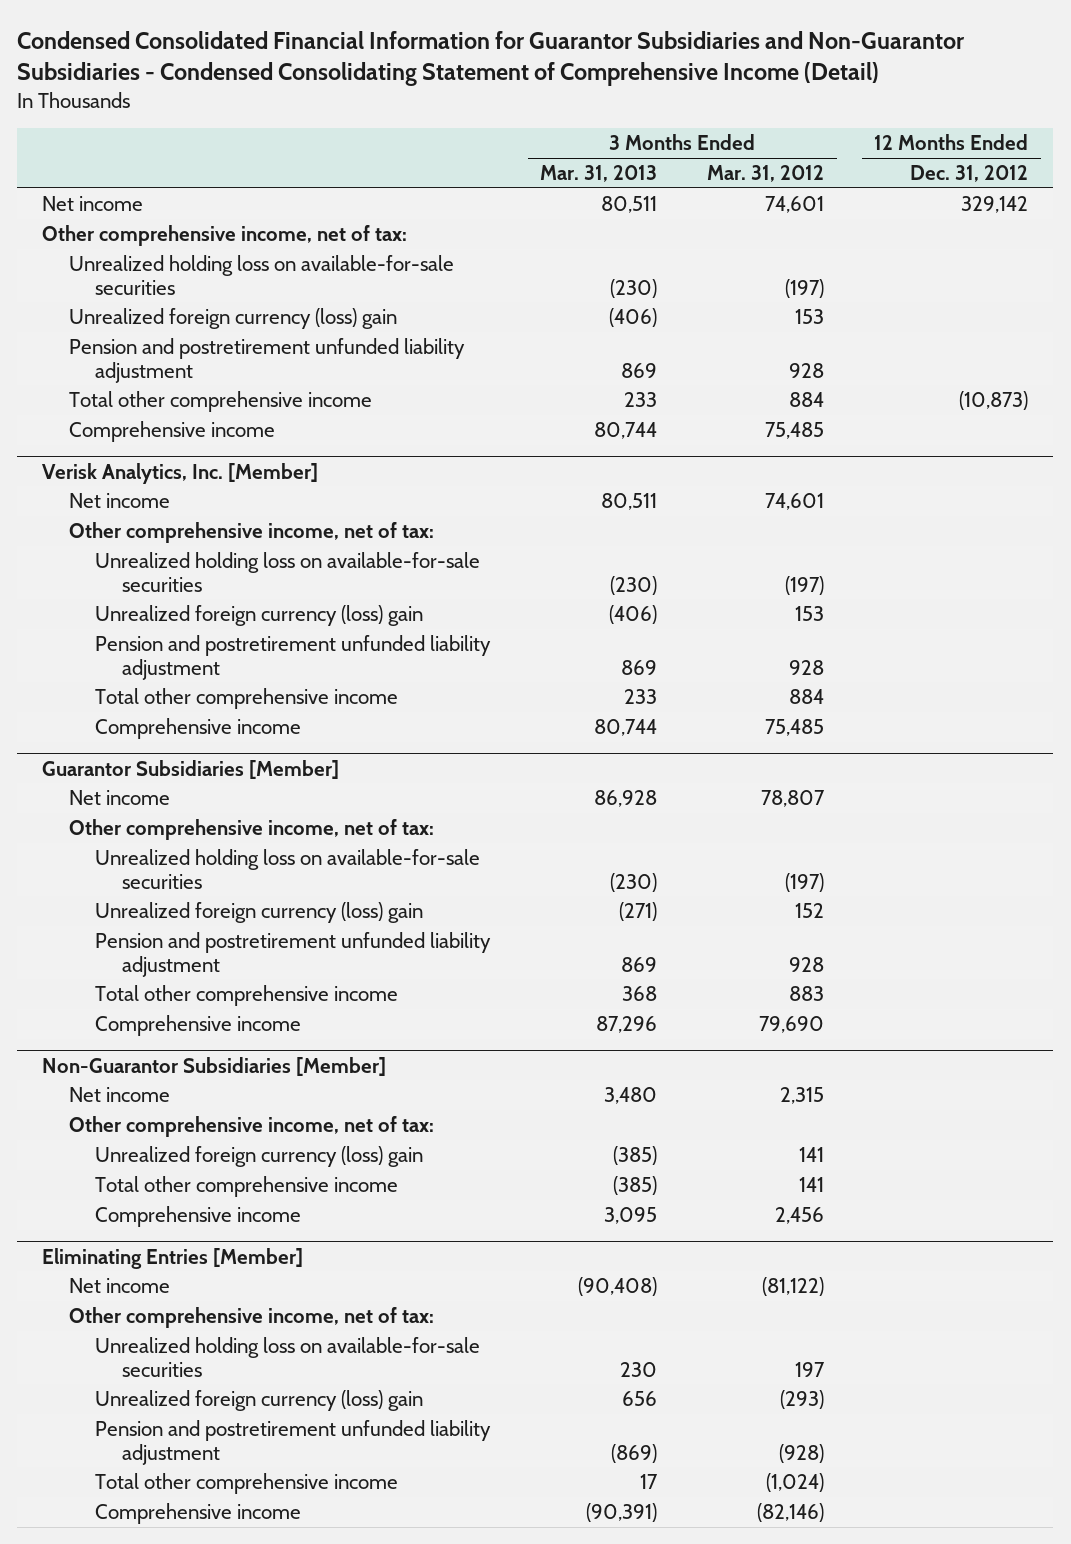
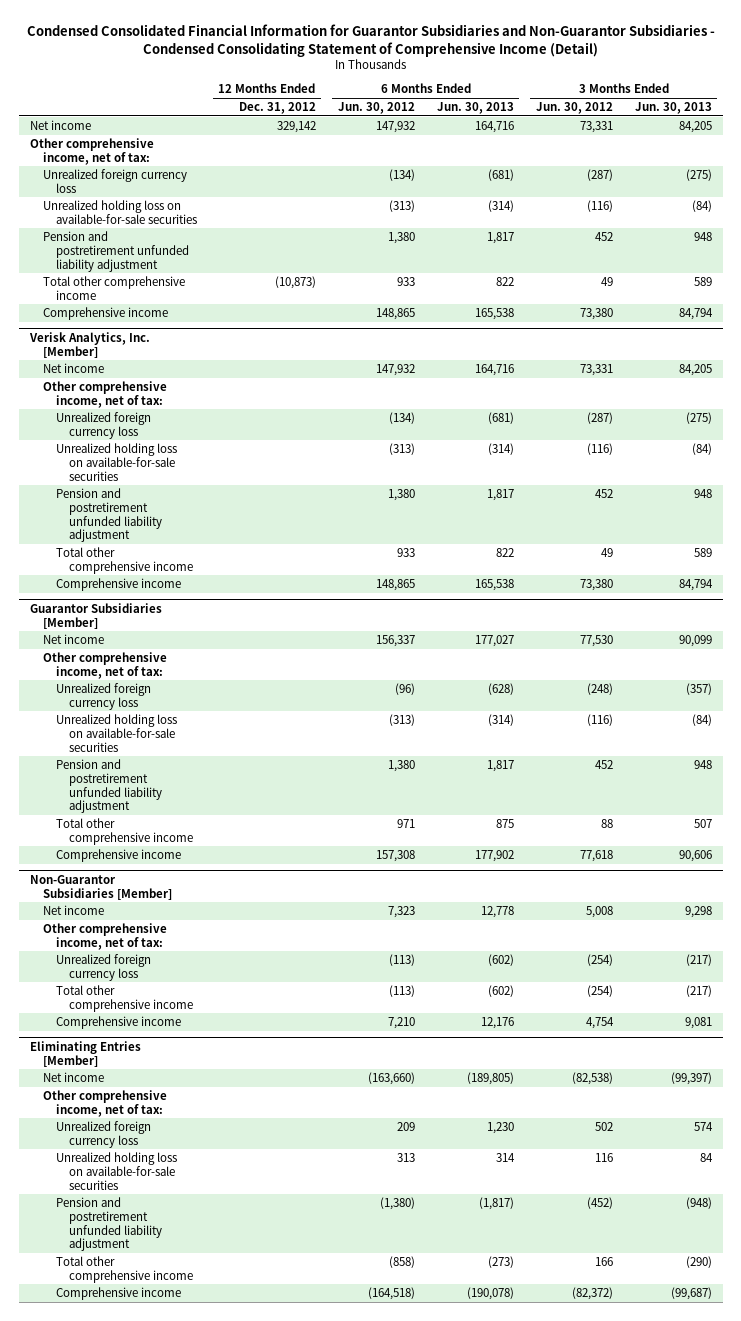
- | 3 Months Ended Mar. 31, 2013 | 3 Months Ended Mar. 31, 2012 | 12 Months Ended Dec. 31, 2012
+ | 12 Months Ended Dec. 31, 2012 | 6 Months Ended Jun. 30, 2012 | 6 Months Ended Jun. 30, 2013 | 3 Months Ended Jun. 30, 2012 | 3 Months Ended Jun. 30, 2013
+ Unrealized foreign currency loss | | (134) | (681) | (287) | (275)
- Unrealized foreign currency (loss) gain | (406) | 153 |
@ Verisk Analytics, Inc. [Member]
+ Unrealized foreign currency loss | | (134) | (681) | (287) | (275)
- Unrealized foreign currency (loss) gain | (406) | 153 |
@ Guarantor Subsidiaries [Member]
+ Unrealized foreign currency loss | | (96) | (628) | (248) | (357)
- Unrealized foreign currency (loss) gain | (271) | 152 |
@ Non-Guarantor Subsidiaries [Member]
- Unrealized foreign currency (loss) gain | (385) | 141 |
+ Unrealized foreign currency loss | | (113) | (602) | (254) | (217)
@ Eliminating Entries [Member]
+ Unrealized foreign currency loss | | 209 | 1,230 | 502 | 574
- Unrealized foreign currency (loss) gain | 656 | (293) |

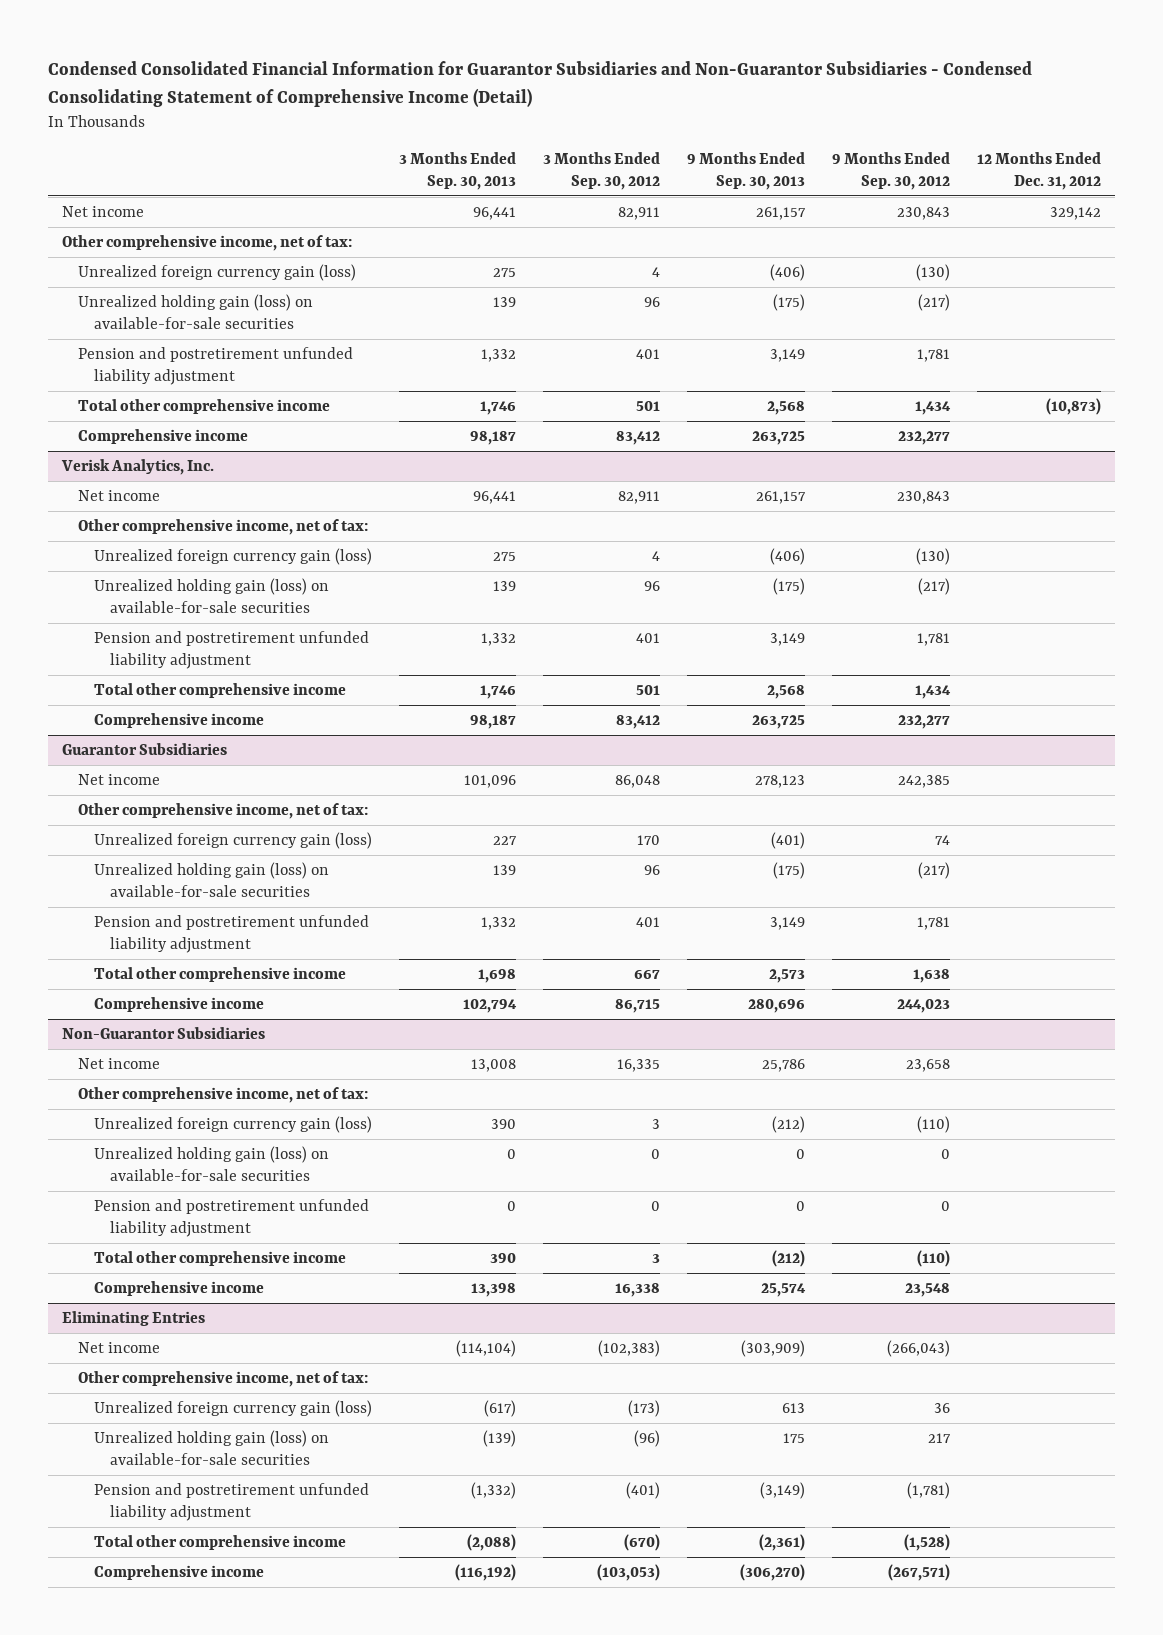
- | 12 Months Ended Dec. 31, 2012 | 6 Months Ended Jun. 30, 2012 | 6 Months Ended Jun. 30, 2013 | 3 Months Ended Jun. 30, 2012 | 3 Months Ended Jun. 30, 2013
+ | 3 Months Ended Sep. 30, 2013 | 3 Months Ended Sep. 30, 2012 | 9 Months Ended Sep. 30, 2013 | 9 Months Ended Sep. 30, 2012 | 12 Months Ended Dec. 31, 2012
- Unrealized foreign currency loss | | (134) | (681) | (287) | (275)
- Unrealized holding loss on available-for-sale securities | | (313) | (314) | (116) | (84)
+ Unrealized foreign currency gain (loss) | 275 | 4 | (406) | (130) |
+ Unrealized holding gain (loss) on available-for-sale securities | 139 | 96 | (175) | (217) |
- Verisk Analytics, Inc. [Member]
+ Verisk Analytics, Inc.
- Unrealized foreign currency loss | | (134) | (681) | (287) | (275)
- Unrealized holding loss on available-for-sale securities | | (313) | (314) | (116) | (84)
+ Unrealized foreign currency gain (loss) | 275 | 4 | (406) | (130) |
+ Unrealized holding gain (loss) on available-for-sale securities | 139 | 96 | (175) | (217) |
- Guarantor Subsidiaries [Member]
+ Guarantor Subsidiaries
- Unrealized foreign currency loss | | (96) | (628) | (248) | (357)
- Unrealized holding loss on available-for-sale securities | | (313) | (314) | (116) | (84)
+ Unrealized foreign currency gain (loss) | 227 | 170 | (401) | 74 |
+ Unrealized holding gain (loss) on available-for-sale securities | 139 | 96 | (175) | (217) |
- Non-Guarantor Subsidiaries [Member]
+ Non-Guarantor Subsidiaries
- Unrealized foreign currency loss | | (113) | (602) | (254) | (217)
+ Unrealized foreign currency gain (loss) | 390 | 3 | (212) | (110) |
+ Unrealized holding gain (loss) on available-for-sale securities | 0 | 0 | 0 | 0 |
+ Pension and postretirement unfunded liability adjustment | 0 | 0 | 0 | 0 |
- Eliminating Entries [Member]
+ Eliminating Entries
- Unrealized foreign currency loss | | 209 | 1,230 | 502 | 574
- Unrealized holding loss on available-for-sale securities | | 313 | 314 | 116 | 84
+ Unrealized foreign currency gain (loss) | (617) | (173) | 613 | 36 |
+ Unrealized holding gain (loss) on available-for-sale securities | (139) | (96) | 175 | 217 |

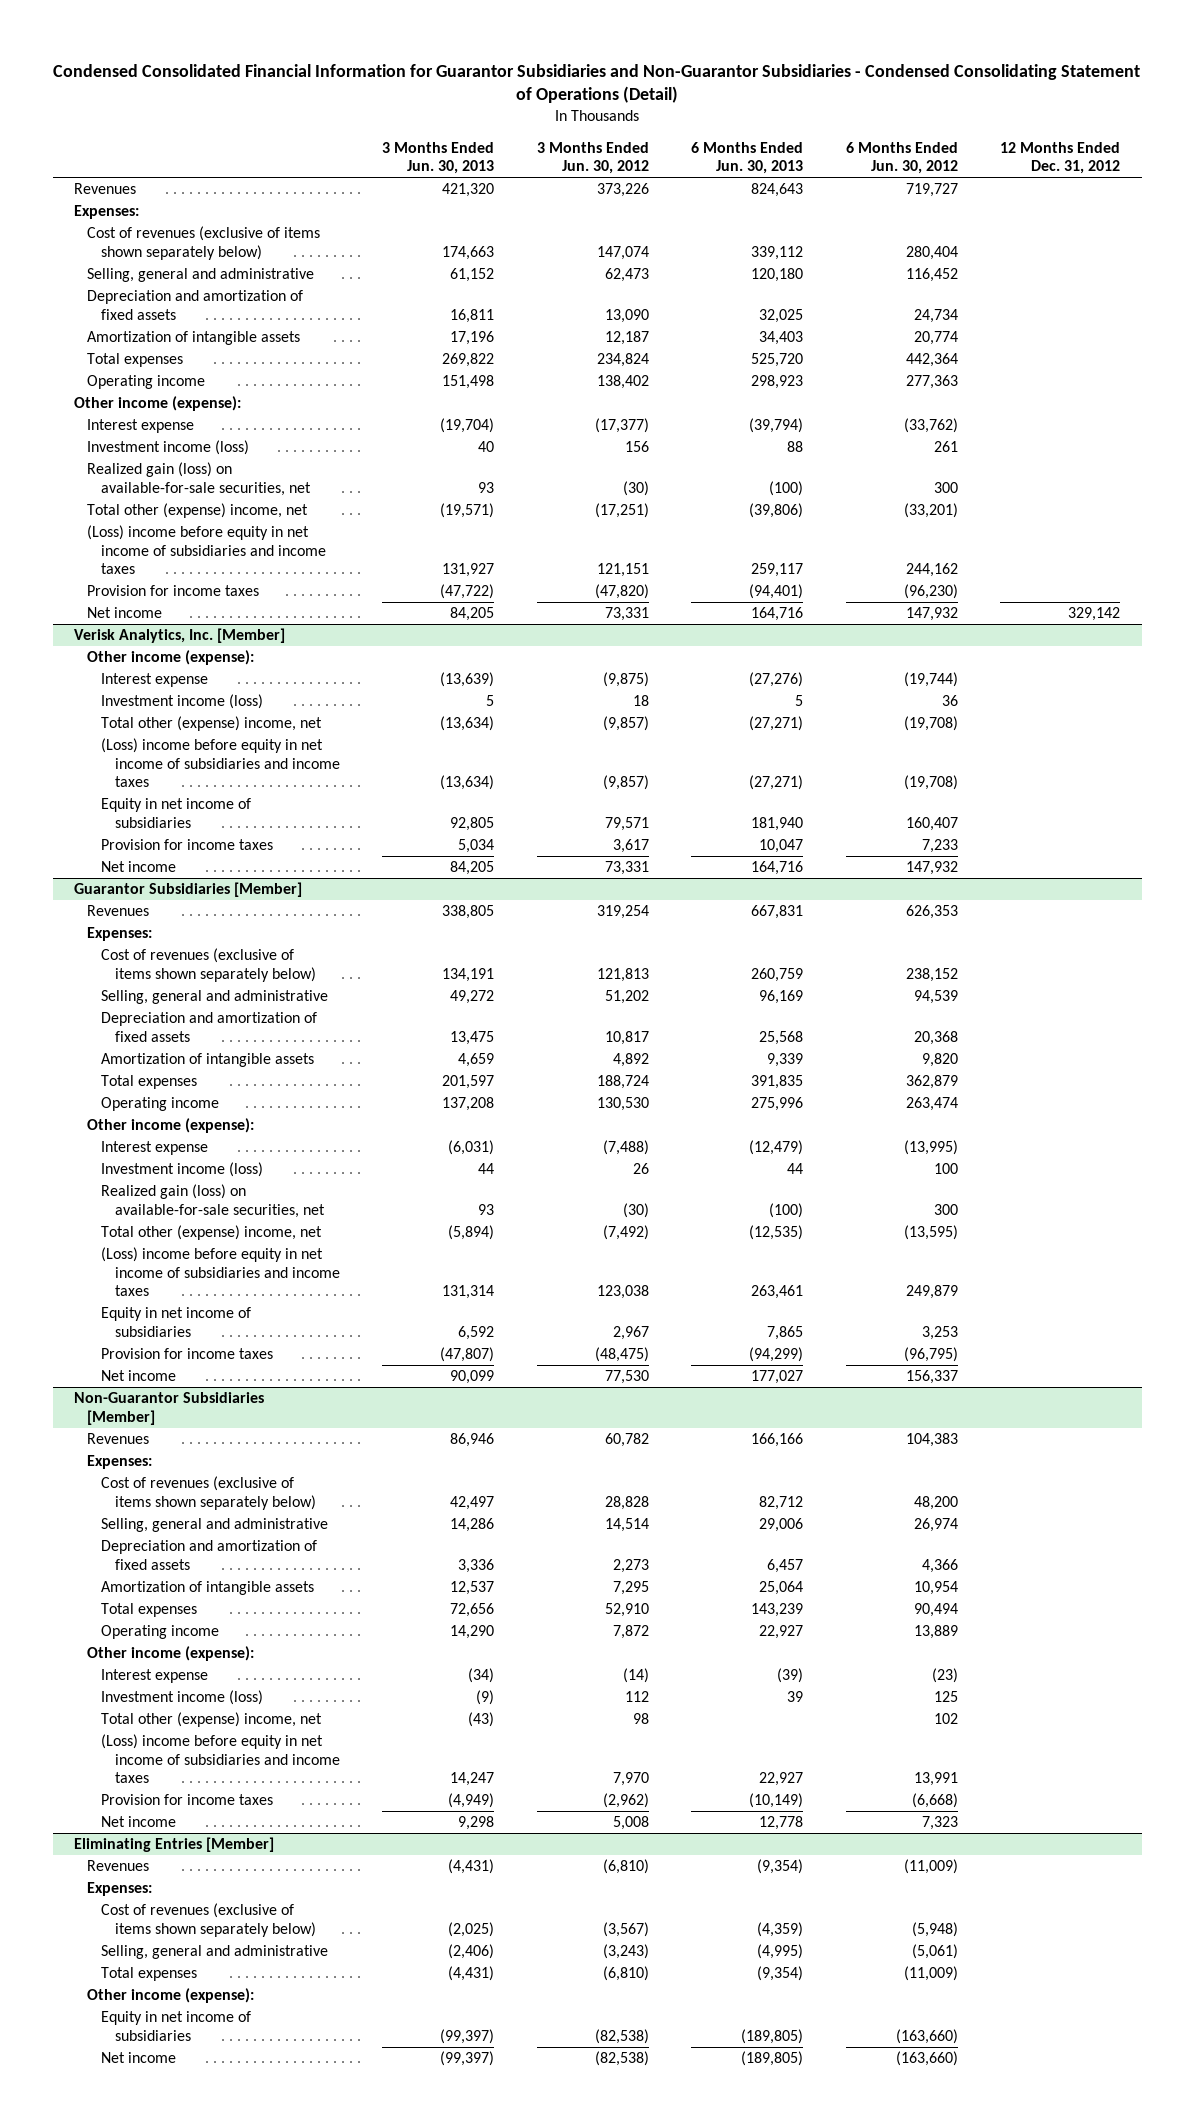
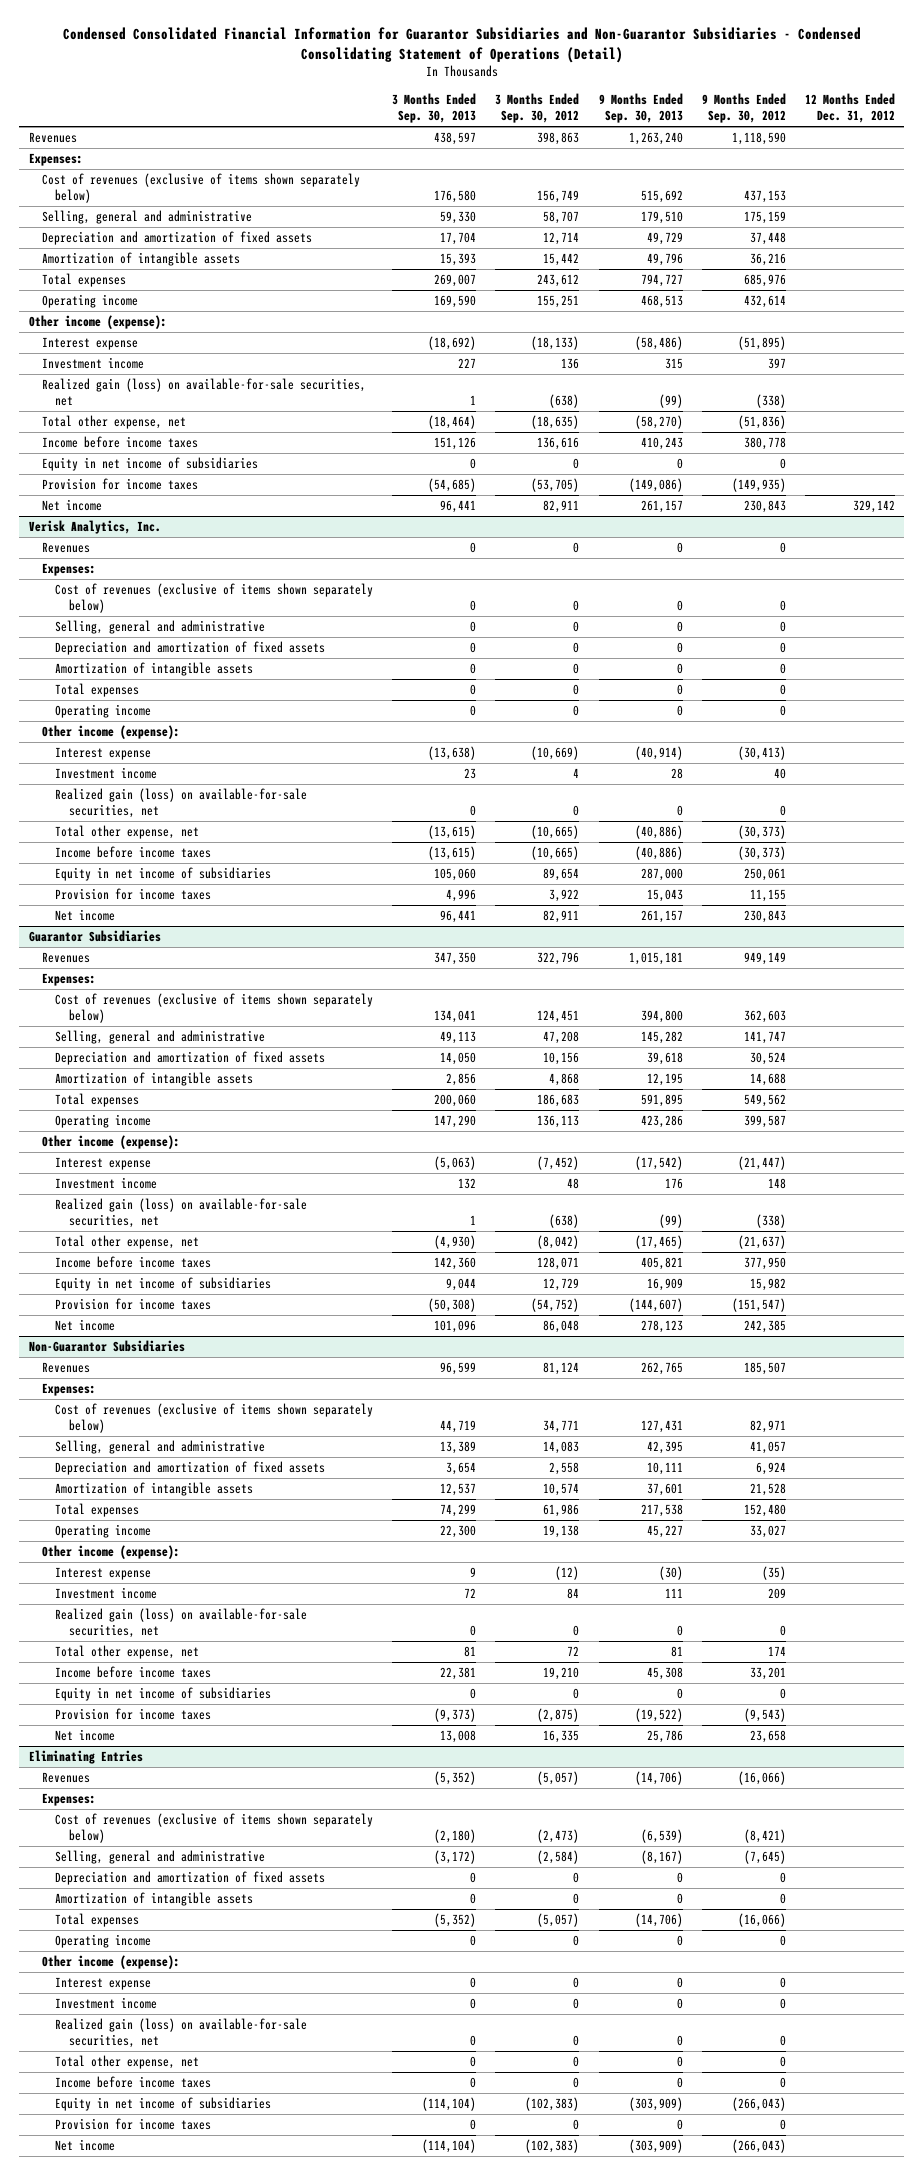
- | 3 Months Ended Jun. 30, 2013 | 3 Months Ended Jun. 30, 2012 | 6 Months Ended Jun. 30, 2013 | 6 Months Ended Jun. 30, 2012 | 12 Months Ended Dec. 31, 2012
+ | 3 Months Ended Sep. 30, 2013 | 3 Months Ended Sep. 30, 2012 | 9 Months Ended Sep. 30, 2013 | 9 Months Ended Sep. 30, 2012 | 12 Months Ended Dec. 31, 2012
- Investment income (loss) | 40 | 156 | 88 | 261 |
+ Investment income | 227 | 136 | 315 | 397 |
- Total other (expense) income, net | (19,571) | (17,251) | (39,806) | (33,201) |
- (Loss) income before equity in net income of subsidiaries and income taxes | 131,927 | 121,151 | 259,117 | 244,162 |
+ Total other expense, net | (18,464) | (18,635) | (58,270) | (51,836) |
+ Income before income taxes | 151,126 | 136,616 | 410,243 | 380,778 |
+ Equity in net income of subsidiaries | 0 | 0 | 0 | 0 |
- Verisk Analytics, Inc. [Member]
+ Verisk Analytics, Inc.
+ Revenues | 0 | 0 | 0 | 0 |
+ Expenses:
+ Cost of revenues (exclusive of items shown separately below) | 0 | 0 | 0 | 0 |
+ Selling, general and administrative | 0 | 0 | 0 | 0 |
+ Depreciation and amortization of fixed assets | 0 | 0 | 0 | 0 |
+ Amortization of intangible assets | 0 | 0 | 0 | 0 |
+ Total expenses | 0 | 0 | 0 | 0 |
+ Operating income | 0 | 0 | 0 | 0 |
- Investment income (loss) | 5 | 18 | 5 | 36 |
- Total other (expense) income, net | (13,634) | (9,857) | (27,271) | (19,708) |
- (Loss) income before equity in net income of subsidiaries and income taxes | (13,634) | (9,857) | (27,271) | (19,708) |
+ Investment income | 23 | 4 | 28 | 40 |
+ Realized gain (loss) on available-for-sale securities, net | 0 | 0 | 0 | 0 |
+ Total other expense, net | (13,615) | (10,665) | (40,886) | (30,373) |
+ Income before income taxes | (13,615) | (10,665) | (40,886) | (30,373) |
- Guarantor Subsidiaries [Member]
+ Guarantor Subsidiaries
- Investment income (loss) | 44 | 26 | 44 | 100 |
+ Investment income | 132 | 48 | 176 | 148 |
- Total other (expense) income, net | (5,894) | (7,492) | (12,535) | (13,595) |
- (Loss) income before equity in net income of subsidiaries and income taxes | 131,314 | 123,038 | 263,461 | 249,879 |
+ Total other expense, net | (4,930) | (8,042) | (17,465) | (21,637) |
+ Income before income taxes | 142,360 | 128,071 | 405,821 | 377,950 |
- Non-Guarantor Subsidiaries [Member]
+ Non-Guarantor Subsidiaries
- Investment income (loss) | (9) | 112 | 39 | 125 |
- Total other (expense) income, net | (43) | 98 | | 102 |
- (Loss) income before equity in net income of subsidiaries and income taxes | 14,247 | 7,970 | 22,927 | 13,991 |
+ Investment income | 72 | 84 | 111 | 209 |
+ Realized gain (loss) on available-for-sale securities, net | 0 | 0 | 0 | 0 |
+ Total other expense, net | 81 | 72 | 81 | 174 |
+ Income before income taxes | 22,381 | 19,210 | 45,308 | 33,201 |
+ Equity in net income of subsidiaries | 0 | 0 | 0 | 0 |
- Eliminating Entries [Member]
+ Eliminating Entries
+ Depreciation and amortization of fixed assets | 0 | 0 | 0 | 0 |
+ Amortization of intangible assets | 0 | 0 | 0 | 0 |
+ Operating income | 0 | 0 | 0 | 0 |
+ Interest expense | 0 | 0 | 0 | 0 |
+ Investment income | 0 | 0 | 0 | 0 |
+ Realized gain (loss) on available-for-sale securities, net | 0 | 0 | 0 | 0 |
+ Total other expense, net | 0 | 0 | 0 | 0 |
+ Income before income taxes | 0 | 0 | 0 | 0 |
+ Provision for income taxes | 0 | 0 | 0 | 0 |

